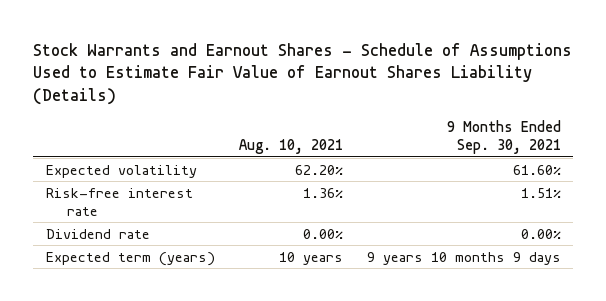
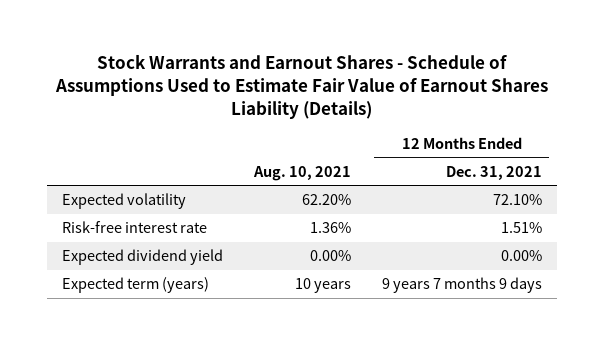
- | Aug. 10, 2021 | 9 Months Ended Sep. 30, 2021
+ | Aug. 10, 2021 | 12 Months Ended Dec. 31, 2021
- Dividend rate | 0.00% | 0.00%
+ Expected dividend yield | 0.00% | 0.00%

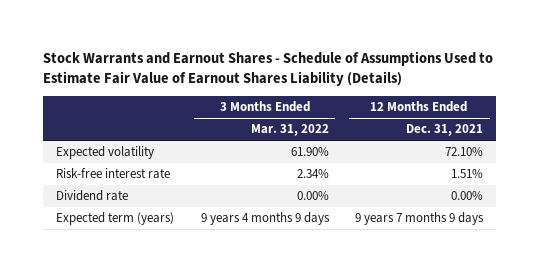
- | Aug. 10, 2021 | 12 Months Ended Dec. 31, 2021
+ | 3 Months Ended Mar. 31, 2022 | 12 Months Ended Dec. 31, 2021
- Expected dividend yield | 0.00% | 0.00%
+ Dividend rate | 0.00% | 0.00%

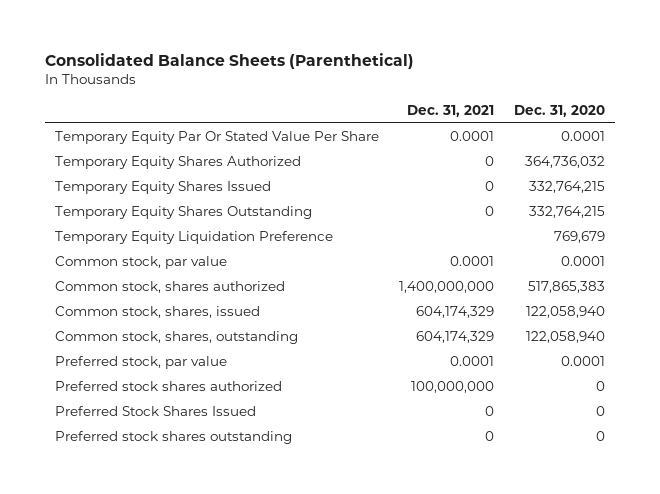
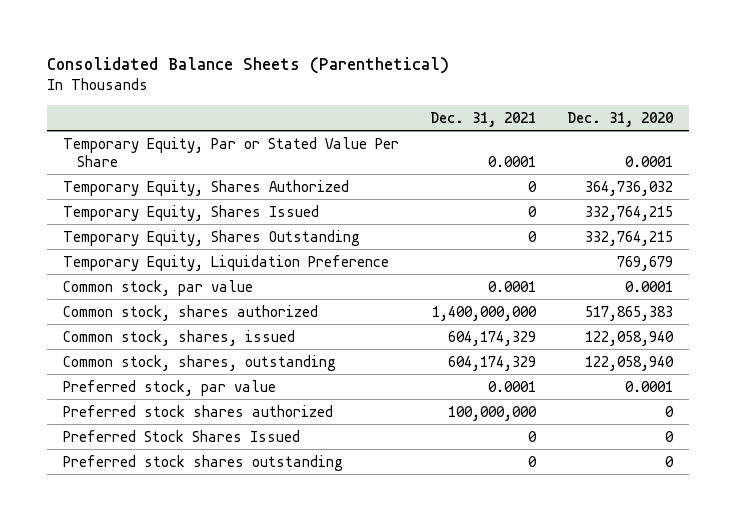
- Temporary Equity Par Or Stated Value Per Share | 0.0001 | 0.0001
- Temporary Equity Shares Authorized | 0 | 364,736,032
- Temporary Equity Shares Issued | 0 | 332,764,215
- Temporary Equity Shares Outstanding | 0 | 332,764,215
- Temporary Equity Liquidation Preference | | 769,679
+ Temporary Equity, Par or Stated Value Per Share | 0.0001 | 0.0001
+ Temporary Equity, Shares Authorized | 0 | 364,736,032
+ Temporary Equity, Shares Issued | 0 | 332,764,215
+ Temporary Equity, Shares Outstanding | 0 | 332,764,215
+ Temporary Equity, Liquidation Preference | | 769,679

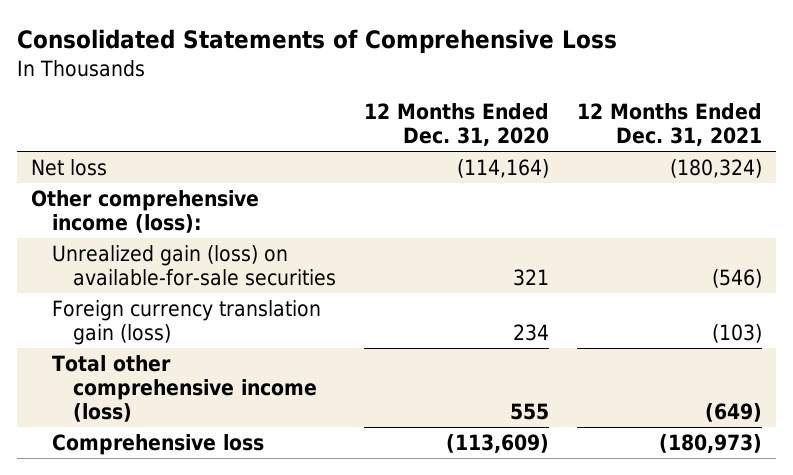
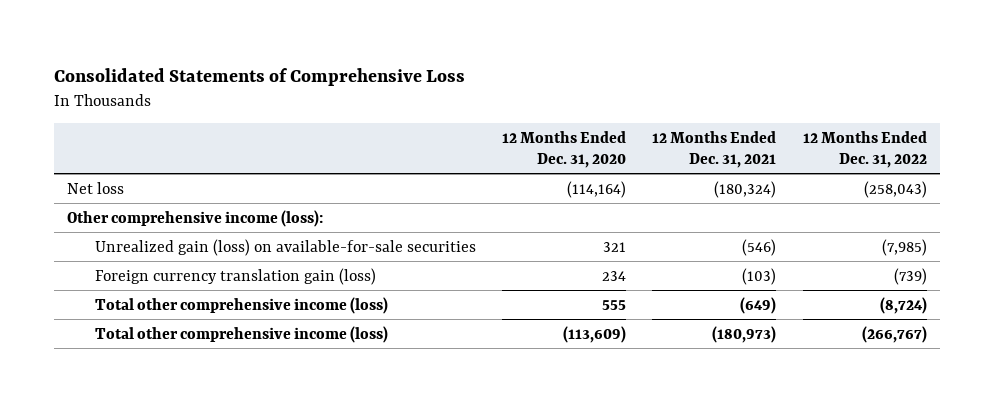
- | 12 Months Ended Dec. 31, 2020 | 12 Months Ended Dec. 31, 2021
+ | 12 Months Ended Dec. 31, 2020 | 12 Months Ended Dec. 31, 2021 | 12 Months Ended Dec. 31, 2022
- Comprehensive loss | (113,609) | (180,973)
+ Total other comprehensive income (loss) | (113,609) | (180,973) | (266,767)

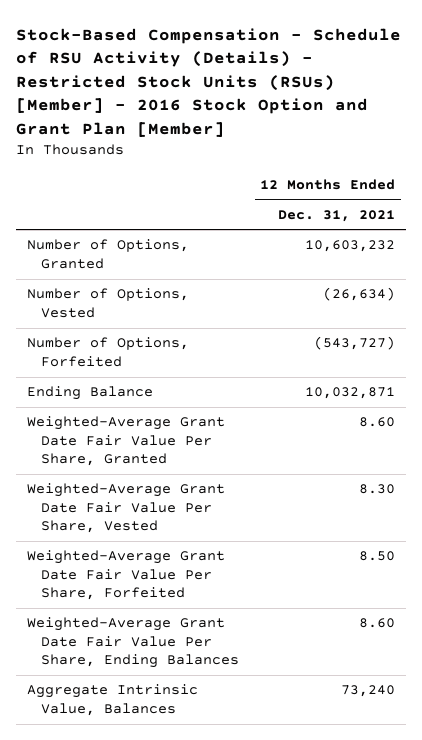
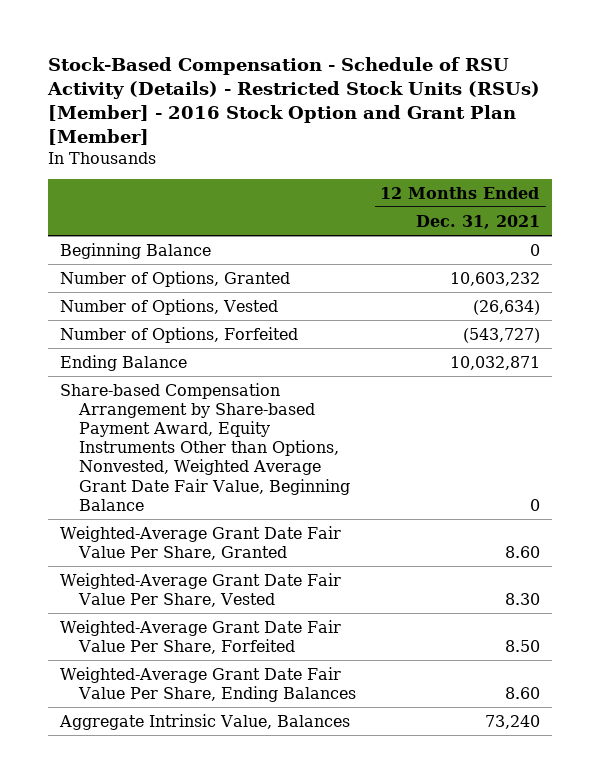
+ Beginning Balance | 0
+ Share-based Compensation Arrangement by Share-based Payment Award, Equity Instruments Other than Options, Nonvested, Weighted Average Grant Date Fair Value, Beginning Balance | 0

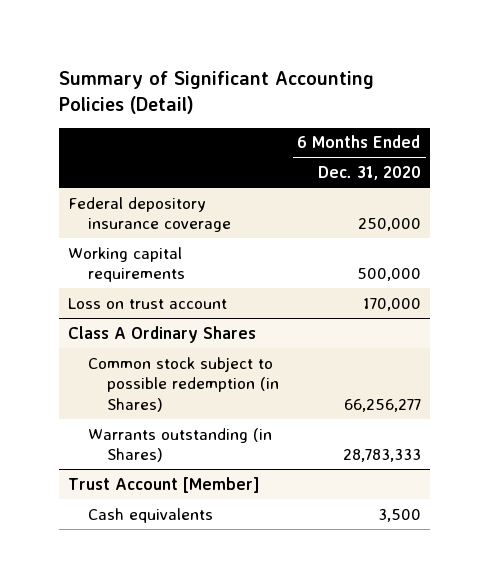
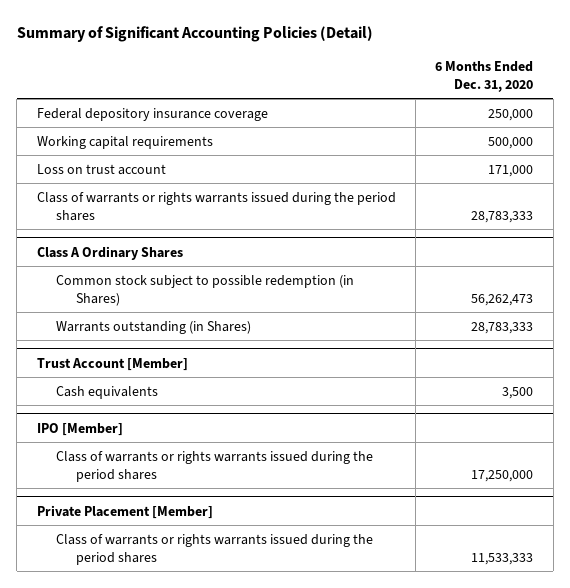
- Loss on trust account | 170,000
+ Loss on trust account | 171,000
+ Class of warrants or rights warrants issued during the period shares | 28,783,333
@ Class A Ordinary Shares
- Common stock subject to possible redemption (in Shares) | 66,256,277
+ Common stock subject to possible redemption (in Shares) | 56,262,473
+ IPO [Member]
+ Class of warrants or rights warrants issued during the period shares | 17,250,000
+ Private Placement [Member]
+ Class of warrants or rights warrants issued during the period shares | 11,533,333

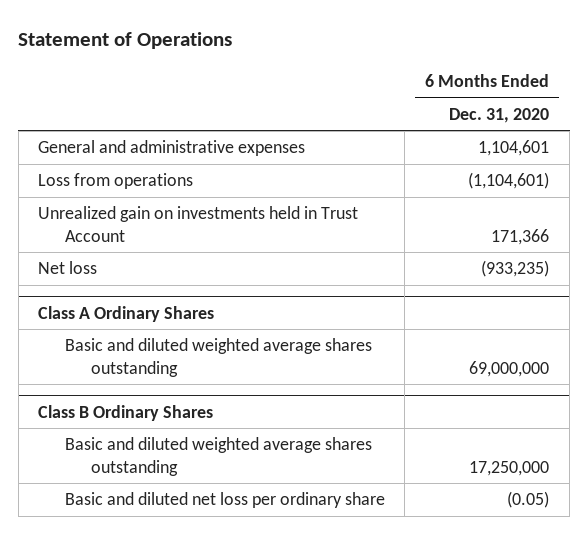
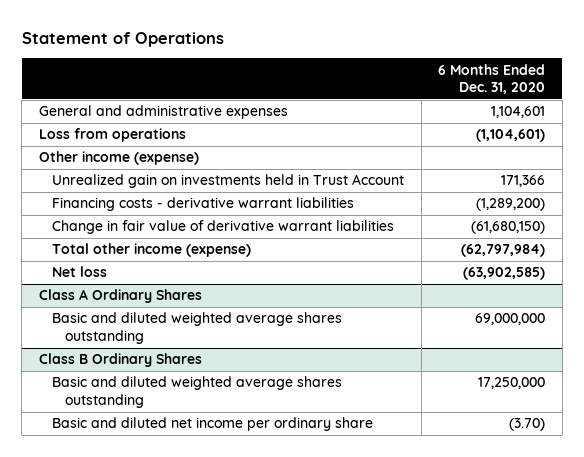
+ Other income (expense)
- Net loss | (933,235)
+ Financing costs - derivative warrant liabilities | (1,289,200)
+ Change in fair value of derivative warrant liabilities | (61,680,150)
+ Total other income (expense) | (62,797,984)
+ Net loss | (63,902,585)
@ Class B Ordinary Shares
- Basic and diluted net loss per ordinary share | (0.05)
+ Basic and diluted net income per ordinary share | (3.70)

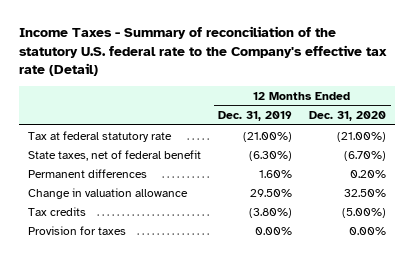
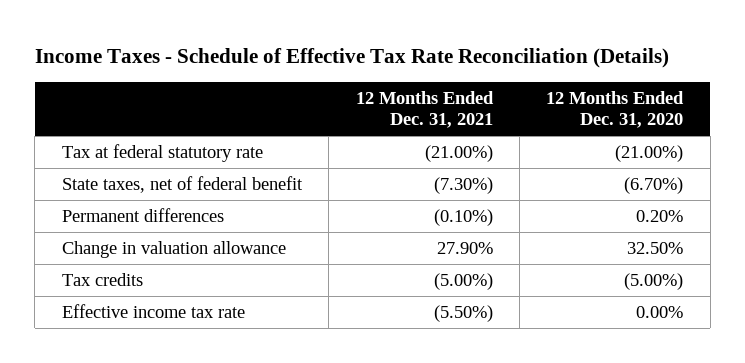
- Income Taxes - Summary of reconciliation of the statutory U.S. federal rate to the Company's effective tax rate (Detail)
+ Income Taxes - Schedule of Effective Tax Rate Reconciliation (Details)
- | 12 Months Ended Dec. 31, 2019 | 12 Months Ended Dec. 31, 2020
+ | 12 Months Ended Dec. 31, 2021 | 12 Months Ended Dec. 31, 2020
- Provision for taxes | 0.00% | 0.00%
+ Effective income tax rate | (5.50%) | 0.00%

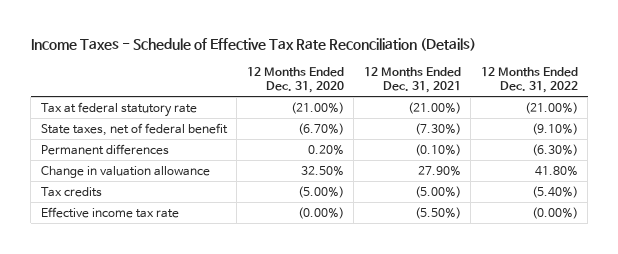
- | 12 Months Ended Dec. 31, 2021 | 12 Months Ended Dec. 31, 2020
+ | 12 Months Ended Dec. 31, 2020 | 12 Months Ended Dec. 31, 2021 | 12 Months Ended Dec. 31, 2022
- Effective income tax rate | (5.50%) | 0.00%
+ Effective income tax rate | (0.00%) | (5.50%) | (0.00%)

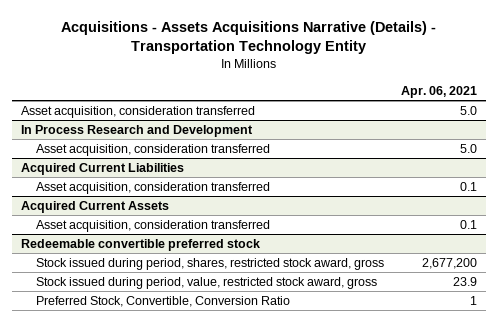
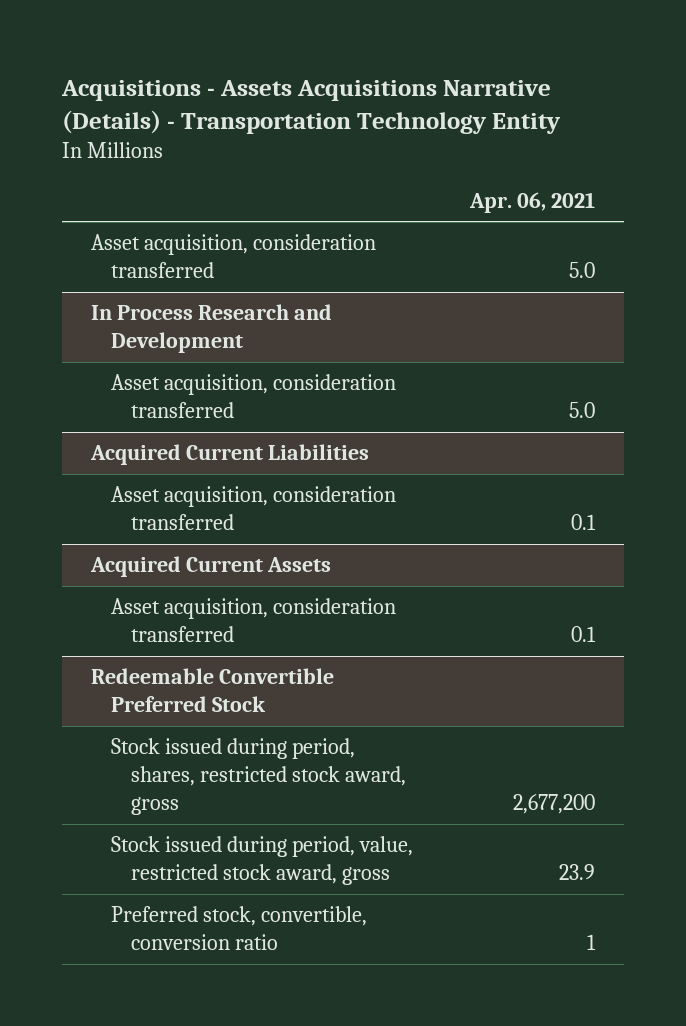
- Redeemable convertible preferred stock
+ Redeemable Convertible Preferred Stock
- Preferred Stock, Convertible, Conversion Ratio | 1
+ Preferred stock, convertible, conversion ratio | 1

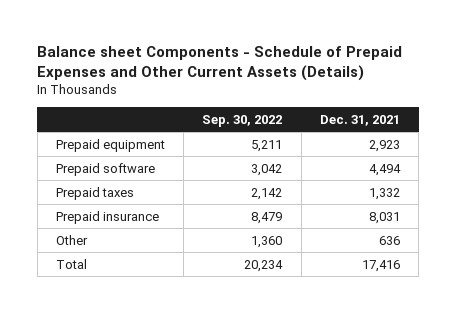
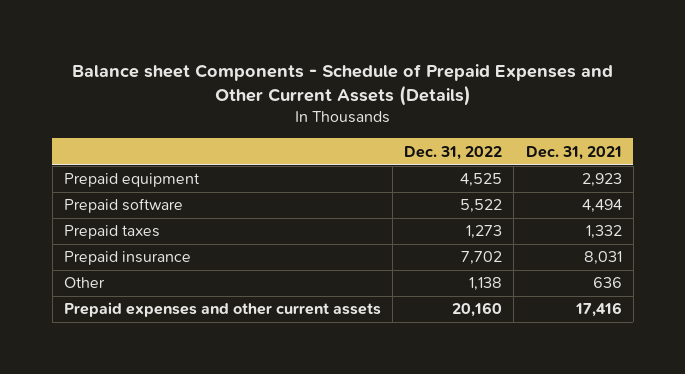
- | Sep. 30, 2022 | Dec. 31, 2021
+ | Dec. 31, 2022 | Dec. 31, 2021
- Total | 20,234 | 17,416
+ Prepaid expenses and other current assets | 20,160 | 17,416

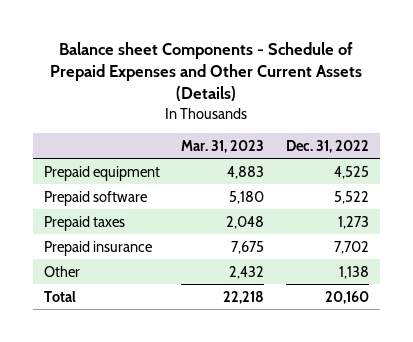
- | Dec. 31, 2022 | Dec. 31, 2021
+ | Mar. 31, 2023 | Dec. 31, 2022
- Prepaid expenses and other current assets | 20,160 | 17,416
+ Total | 22,218 | 20,160

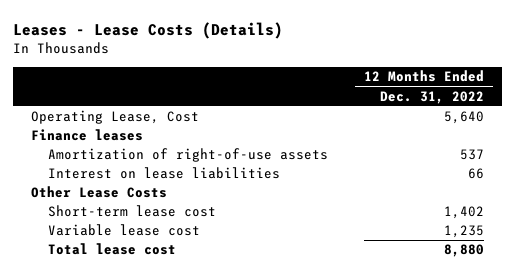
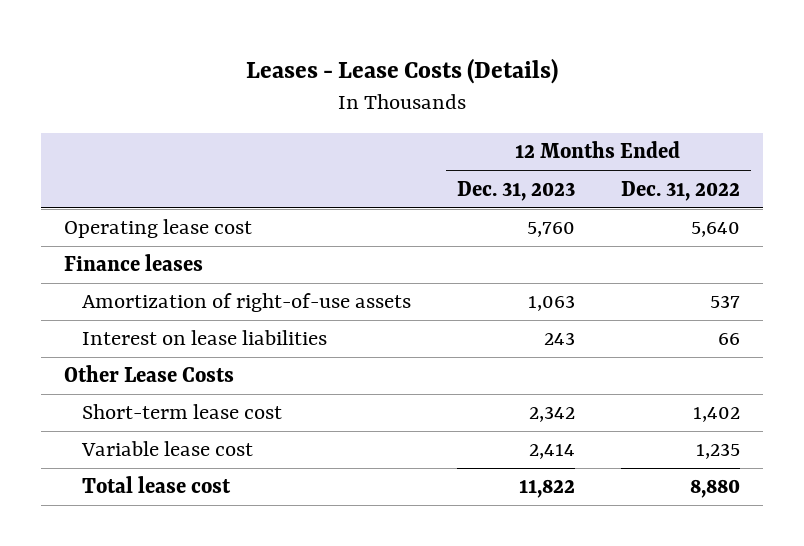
- | 12 Months Ended Dec. 31, 2022
+ | 12 Months Ended Dec. 31, 2023 | 12 Months Ended Dec. 31, 2022
- Operating Lease, Cost | 5,640
+ Operating lease cost | 5,760 | 5,640

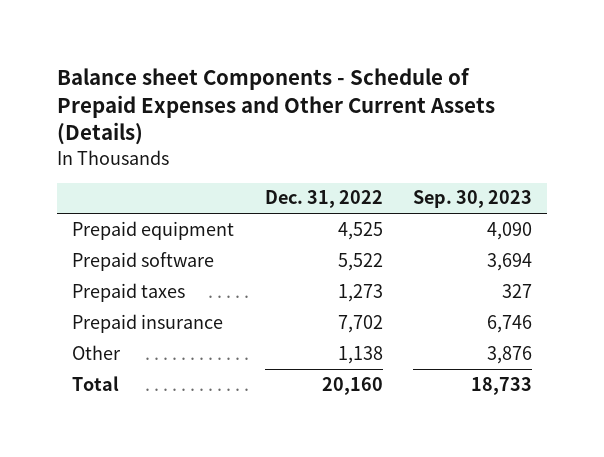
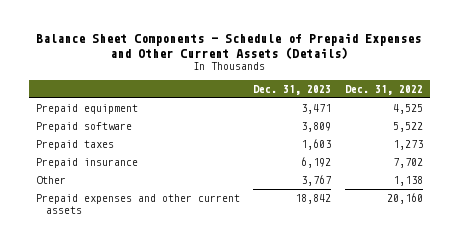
- Balance sheet Components - Schedule of Prepaid Expenses and Other Current Assets (Details)
+ Balance Sheet Components - Schedule of Prepaid Expenses and Other Current Assets (Details)
- | Dec. 31, 2022 | Sep. 30, 2023
+ | Dec. 31, 2023 | Dec. 31, 2022
- Total | 20,160 | 18,733
+ Prepaid expenses and other current assets | 18,842 | 20,160

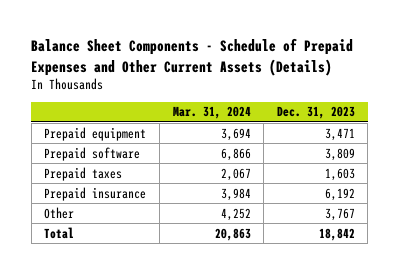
- | Dec. 31, 2023 | Dec. 31, 2022
+ | Mar. 31, 2024 | Dec. 31, 2023
- Prepaid expenses and other current assets | 18,842 | 20,160
+ Total | 20,863 | 18,842

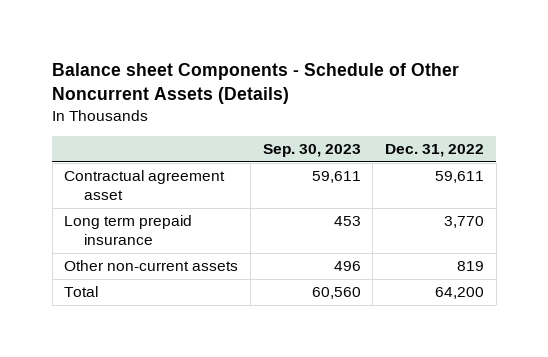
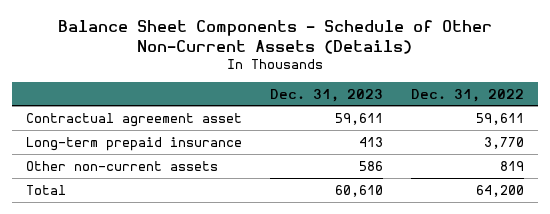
- Balance sheet Components - Schedule of Other Noncurrent Assets (Details)
+ Balance Sheet Components - Schedule of Other Non-Current Assets (Details)
- | Sep. 30, 2023 | Dec. 31, 2022
+ | Dec. 31, 2023 | Dec. 31, 2022
- Long term prepaid insurance | 453 | 3,770
+ Long-term prepaid insurance | 413 | 3,770

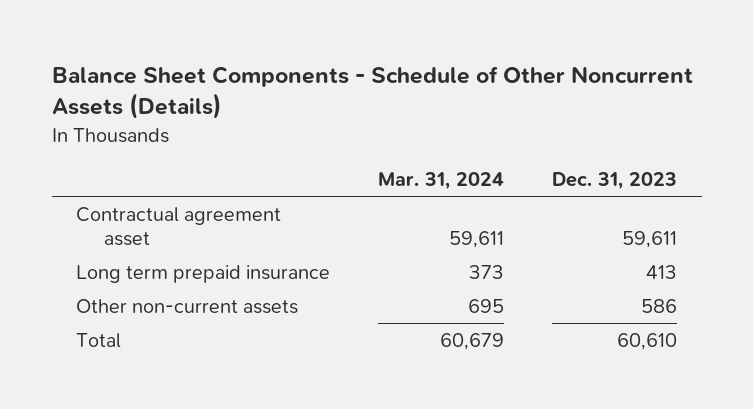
- Balance Sheet Components - Schedule of Other Non-Current Assets (Details)
+ Balance Sheet Components - Schedule of Other Noncurrent Assets (Details)
- | Dec. 31, 2023 | Dec. 31, 2022
+ | Mar. 31, 2024 | Dec. 31, 2023
- Long-term prepaid insurance | 413 | 3,770
+ Long term prepaid insurance | 373 | 413

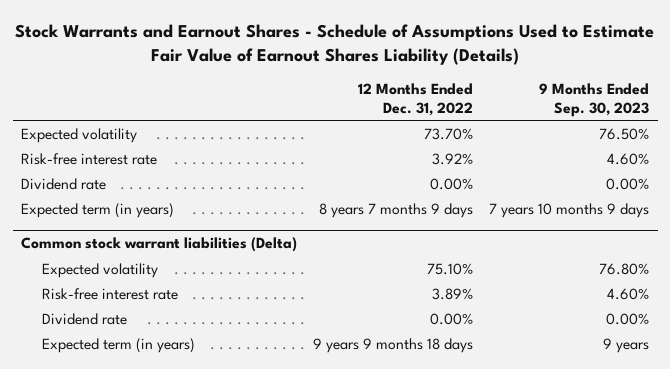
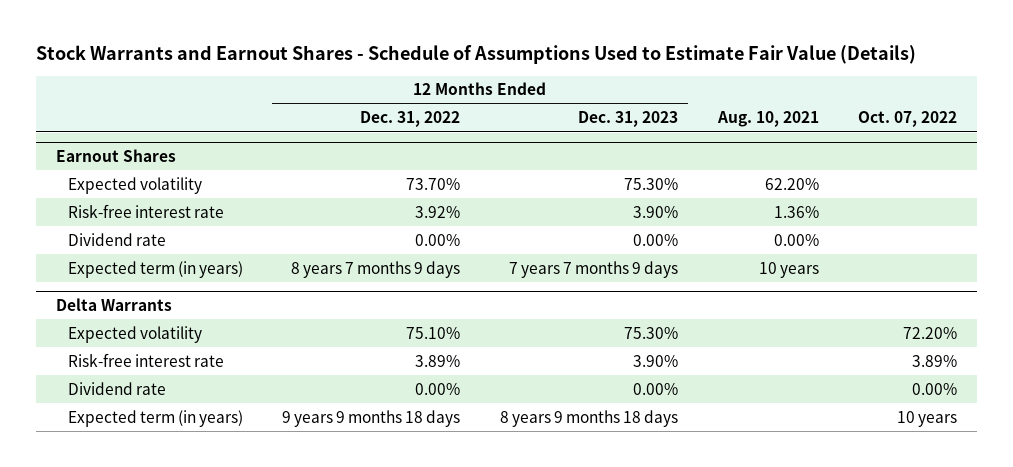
- Stock Warrants and Earnout Shares - Schedule of Assumptions Used to Estimate Fair Value of Earnout Shares Liability (Details)
+ Stock Warrants and Earnout Shares - Schedule of Assumptions Used to Estimate Fair Value (Details)
- | 12 Months Ended Dec. 31, 2022 | 9 Months Ended Sep. 30, 2023
+ | 12 Months Ended Dec. 31, 2022 | 12 Months Ended Dec. 31, 2023 | Aug. 10, 2021 | Oct. 07, 2022
+ Earnout Shares
- Common stock warrant liabilities (Delta)
+ Delta Warrants

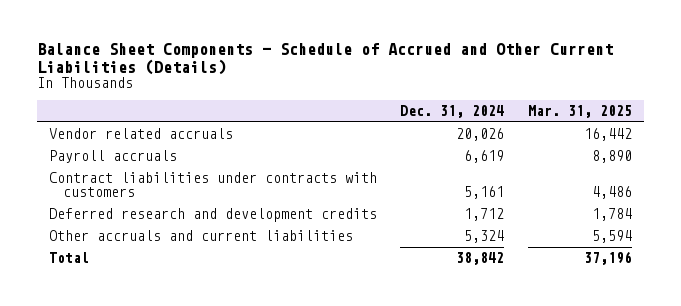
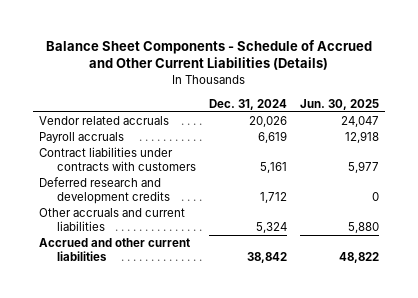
- | Dec. 31, 2024 | Mar. 31, 2025
+ | Dec. 31, 2024 | Jun. 30, 2025
- Total | 38,842 | 37,196
+ Accrued and other current liabilities | 38,842 | 48,822

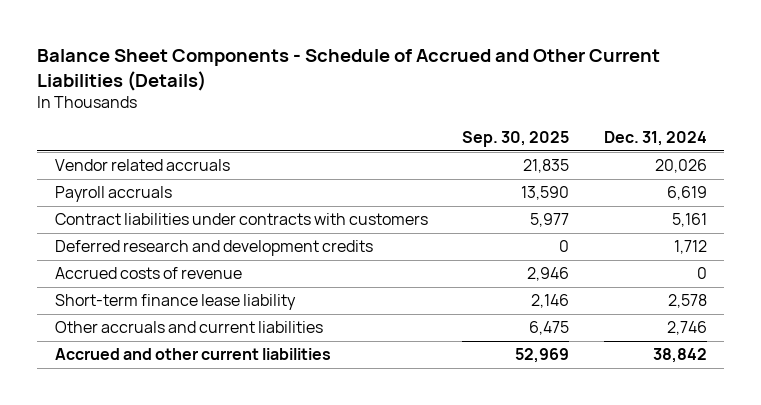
- | Dec. 31, 2024 | Jun. 30, 2025
+ | Sep. 30, 2025 | Dec. 31, 2024
- Other accruals and current liabilities | 5,324 | 5,880
+ Accrued costs of revenue | 2,946 | 0
+ Short-term finance lease liability | 2,146 | 2,578
+ Other accruals and current liabilities | 6,475 | 2,746

